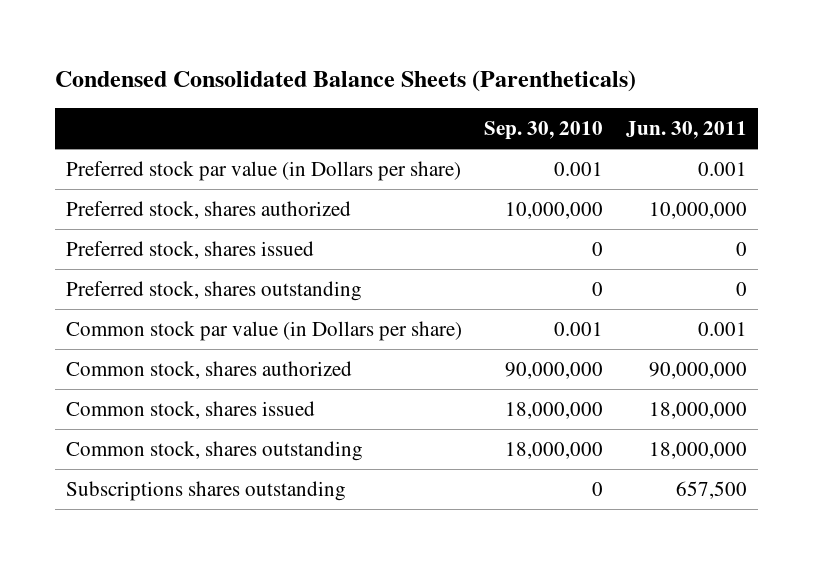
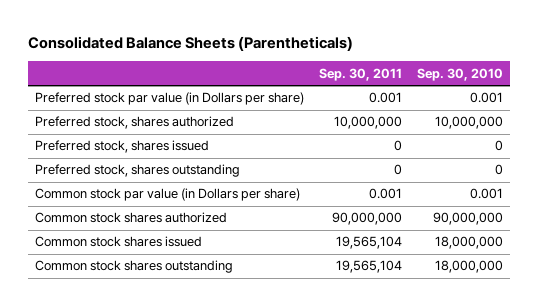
- Condensed Consolidated Balance Sheets (Parentheticals)
+ Consolidated Balance Sheets (Parentheticals)
- | Sep. 30, 2010 | Jun. 30, 2011
+ | Sep. 30, 2011 | Sep. 30, 2010
- Common stock, shares authorized | 90,000,000 | 90,000,000
- Common stock, shares issued | 18,000,000 | 18,000,000
- Common stock, shares outstanding | 18,000,000 | 18,000,000
- Subscriptions shares outstanding | 0 | 657,500
+ Common stock shares authorized | 90,000,000 | 90,000,000
+ Common stock shares issued | 19,565,104 | 18,000,000
+ Common stock shares outstanding | 19,565,104 | 18,000,000

